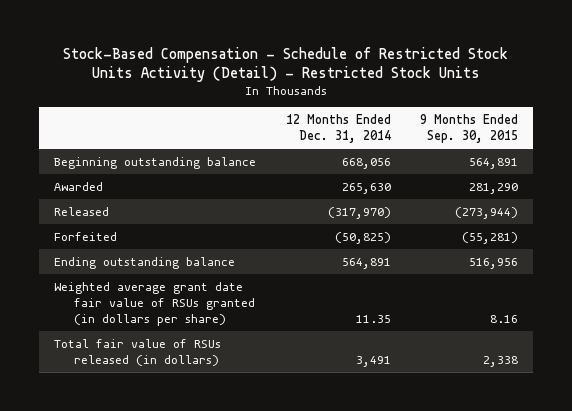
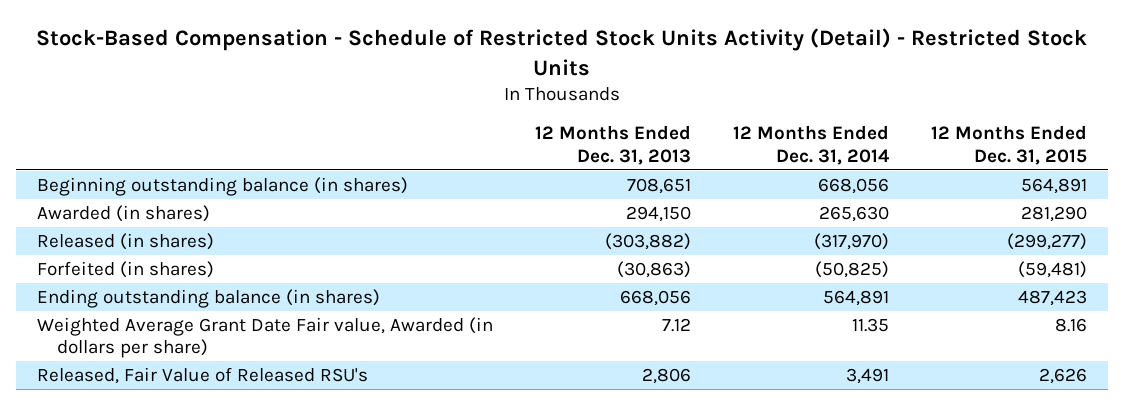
- | 12 Months Ended Dec. 31, 2014 | 9 Months Ended Sep. 30, 2015
+ | 12 Months Ended Dec. 31, 2013 | 12 Months Ended Dec. 31, 2014 | 12 Months Ended Dec. 31, 2015
- Beginning outstanding balance | 668,056 | 564,891
- Awarded | 265,630 | 281,290
- Released | (317,970) | (273,944)
- Forfeited | (50,825) | (55,281)
- Ending outstanding balance | 564,891 | 516,956
- Weighted average grant date fair value of RSUs granted (in dollars per share) | 11.35 | 8.16
- Total fair value of RSUs released (in dollars) | 3,491 | 2,338
+ Beginning outstanding balance (in shares) | 708,651 | 668,056 | 564,891
+ Awarded (in shares) | 294,150 | 265,630 | 281,290
+ Released (in shares) | (303,882) | (317,970) | (299,277)
+ Forfeited (in shares) | (30,863) | (50,825) | (59,481)
+ Ending outstanding balance (in shares) | 668,056 | 564,891 | 487,423
+ Weighted Average Grant Date Fair value, Awarded (in dollars per share) | 7.12 | 11.35 | 8.16
+ Released, Fair Value of Released RSU's | 2,806 | 3,491 | 2,626

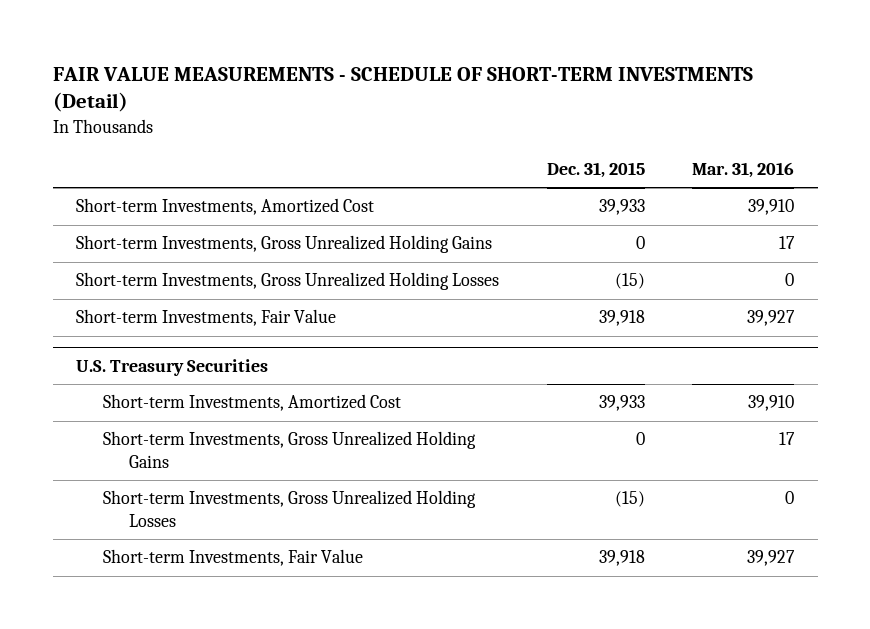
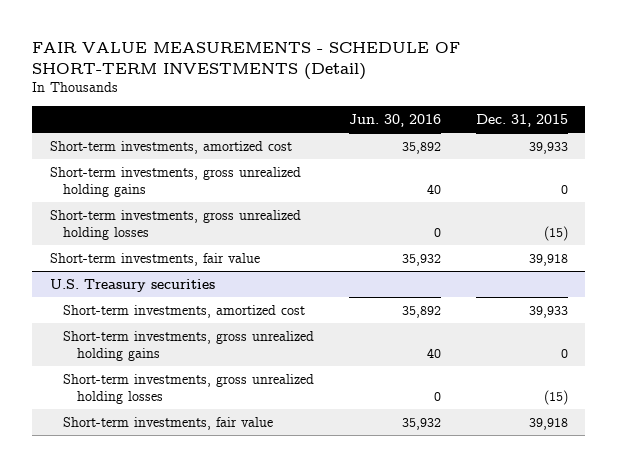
- | Dec. 31, 2015 | Mar. 31, 2016
+ | Jun. 30, 2016 | Dec. 31, 2015
- Short-term Investments, Amortized Cost | 39,933 | 39,910
- Short-term Investments, Gross Unrealized Holding Gains | 0 | 17
- Short-term Investments, Gross Unrealized Holding Losses | (15) | 0
- Short-term Investments, Fair Value | 39,918 | 39,927
- U.S. Treasury Securities
- Short-term Investments, Amortized Cost | 39,933 | 39,910
- Short-term Investments, Gross Unrealized Holding Gains | 0 | 17
- Short-term Investments, Gross Unrealized Holding Losses | (15) | 0
- Short-term Investments, Fair Value | 39,918 | 39,927
+ Short-term investments, amortized cost | 35,892 | 39,933
+ Short-term investments, gross unrealized holding gains | 40 | 0
+ Short-term investments, gross unrealized holding losses | 0 | (15)
+ Short-term investments, fair value | 35,932 | 39,918
+ U.S. Treasury securities
+ Short-term investments, amortized cost | 35,892 | 39,933
+ Short-term investments, gross unrealized holding gains | 40 | 0
+ Short-term investments, gross unrealized holding losses | 0 | (15)
+ Short-term investments, fair value | 35,932 | 39,918

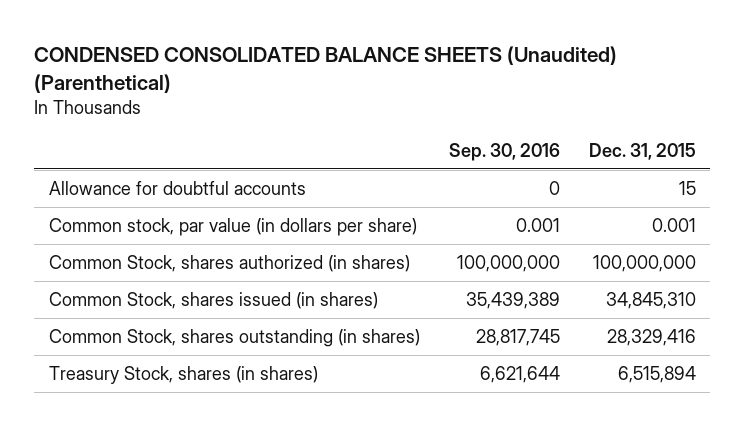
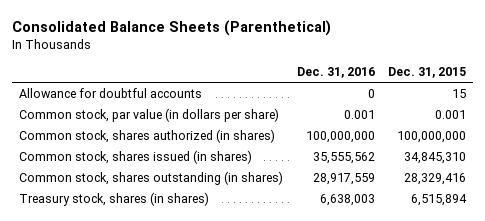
- CONDENSED CONSOLIDATED BALANCE SHEETS (Unaudited) (Parenthetical)
+ Consolidated Balance Sheets (Parenthetical)
- | Sep. 30, 2016 | Dec. 31, 2015
+ | Dec. 31, 2016 | Dec. 31, 2015
- Common Stock, shares authorized (in shares) | 100,000,000 | 100,000,000
- Common Stock, shares issued (in shares) | 35,439,389 | 34,845,310
- Common Stock, shares outstanding (in shares) | 28,817,745 | 28,329,416
- Treasury Stock, shares (in shares) | 6,621,644 | 6,515,894
+ Common stock, shares authorized (in shares) | 100,000,000 | 100,000,000
+ Common stock, shares issued (in shares) | 35,555,562 | 34,845,310
+ Common stock, shares outstanding (in shares) | 28,917,559 | 28,329,416
+ Treasury stock, shares (in shares) | 6,638,003 | 6,515,894

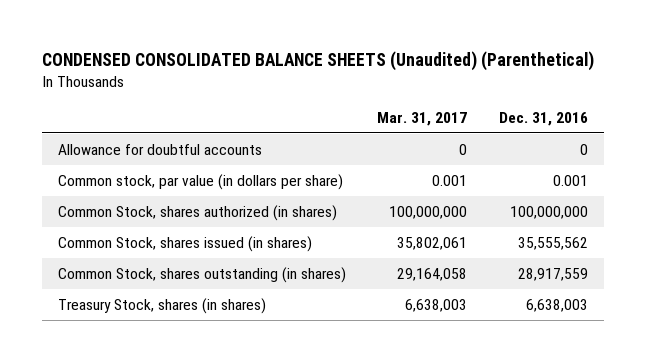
- Consolidated Balance Sheets (Parenthetical)
+ CONDENSED CONSOLIDATED BALANCE SHEETS (Unaudited) (Parenthetical)
- | Dec. 31, 2016 | Dec. 31, 2015
+ | Mar. 31, 2017 | Dec. 31, 2016
- Common stock, shares authorized (in shares) | 100,000,000 | 100,000,000
- Common stock, shares issued (in shares) | 35,555,562 | 34,845,310
- Common stock, shares outstanding (in shares) | 28,917,559 | 28,329,416
- Treasury stock, shares (in shares) | 6,638,003 | 6,515,894
+ Common Stock, shares authorized (in shares) | 100,000,000 | 100,000,000
+ Common Stock, shares issued (in shares) | 35,802,061 | 35,555,562
+ Common Stock, shares outstanding (in shares) | 29,164,058 | 28,917,559
+ Treasury Stock, shares (in shares) | 6,638,003 | 6,638,003

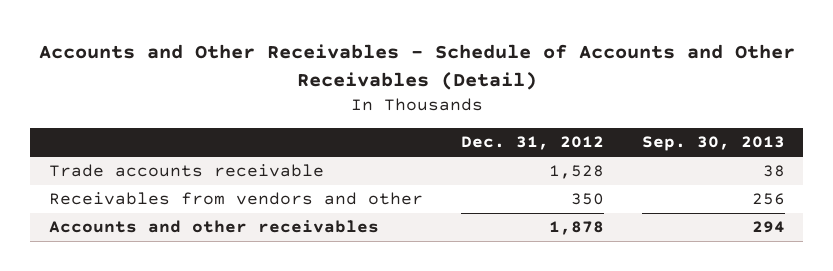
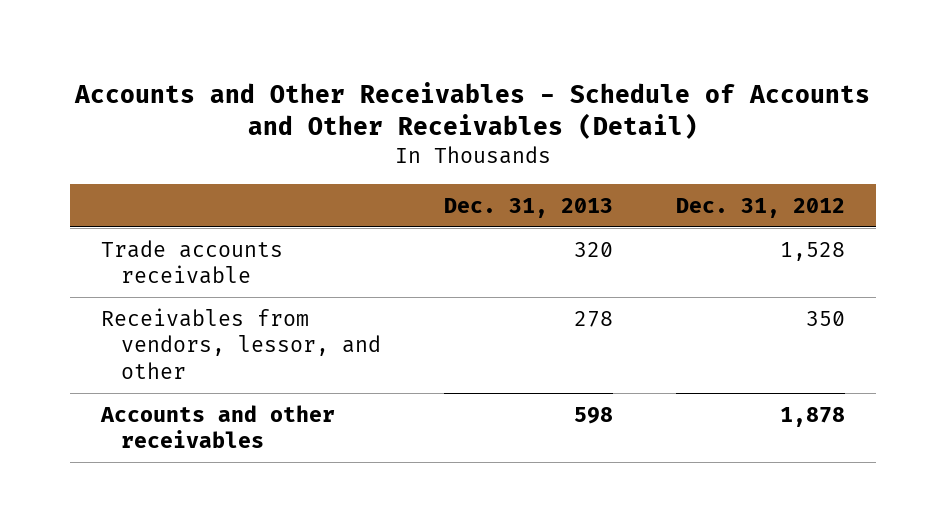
- | Dec. 31, 2012 | Sep. 30, 2013
+ | Dec. 31, 2013 | Dec. 31, 2012
- Receivables from vendors and other | 350 | 256
+ Receivables from vendors, lessor, and other | 278 | 350

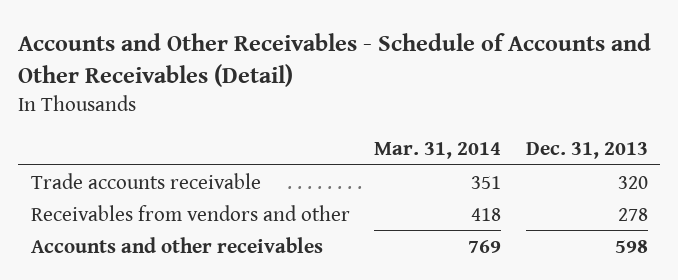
- | Dec. 31, 2013 | Dec. 31, 2012
+ | Mar. 31, 2014 | Dec. 31, 2013
- Receivables from vendors, lessor, and other | 278 | 350
+ Receivables from vendors and other | 418 | 278

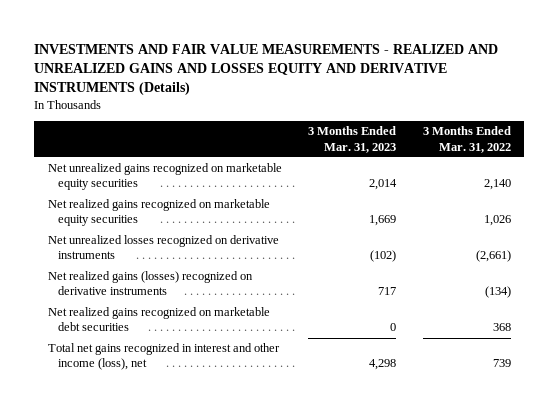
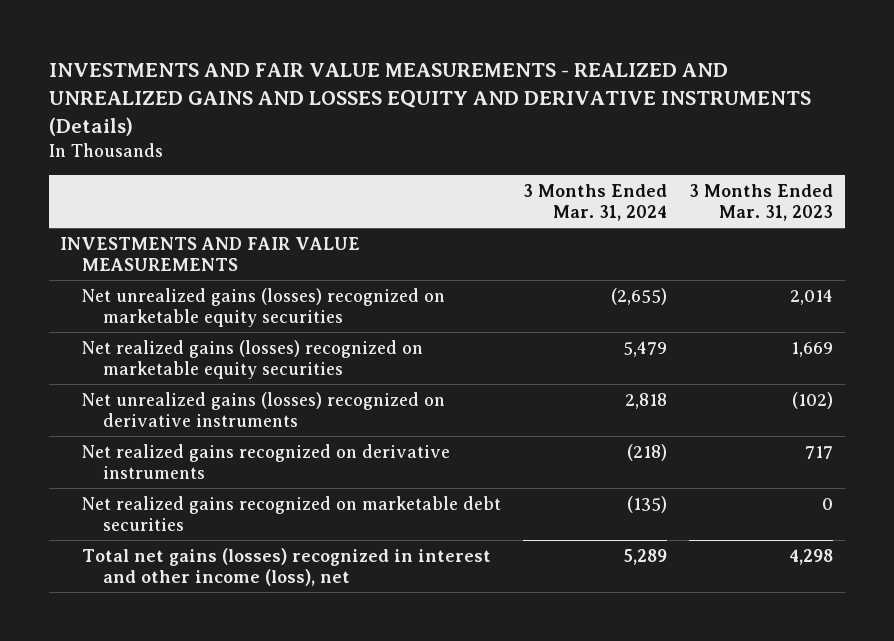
- | 3 Months Ended Mar. 31, 2023 | 3 Months Ended Mar. 31, 2022
+ | 3 Months Ended Mar. 31, 2024 | 3 Months Ended Mar. 31, 2023
- Net unrealized gains recognized on marketable equity securities | 2,014 | 2,140
- Net realized gains recognized on marketable equity securities | 1,669 | 1,026
- Net unrealized losses recognized on derivative instruments | (102) | (2,661)
- Net realized gains (losses) recognized on derivative instruments | 717 | (134)
+ INVESTMENTS AND FAIR VALUE MEASUREMENTS
+ Net unrealized gains (losses) recognized on marketable equity securities | (2,655) | 2,014
+ Net realized gains (losses) recognized on marketable equity securities | 5,479 | 1,669
+ Net unrealized gains (losses) recognized on derivative instruments | 2,818 | (102)
+ Net realized gains recognized on derivative instruments | (218) | 717
- Total net gains recognized in interest and other income (loss), net | 4,298 | 739
+ Total net gains (losses) recognized in interest and other income (loss), net | 5,289 | 4,298

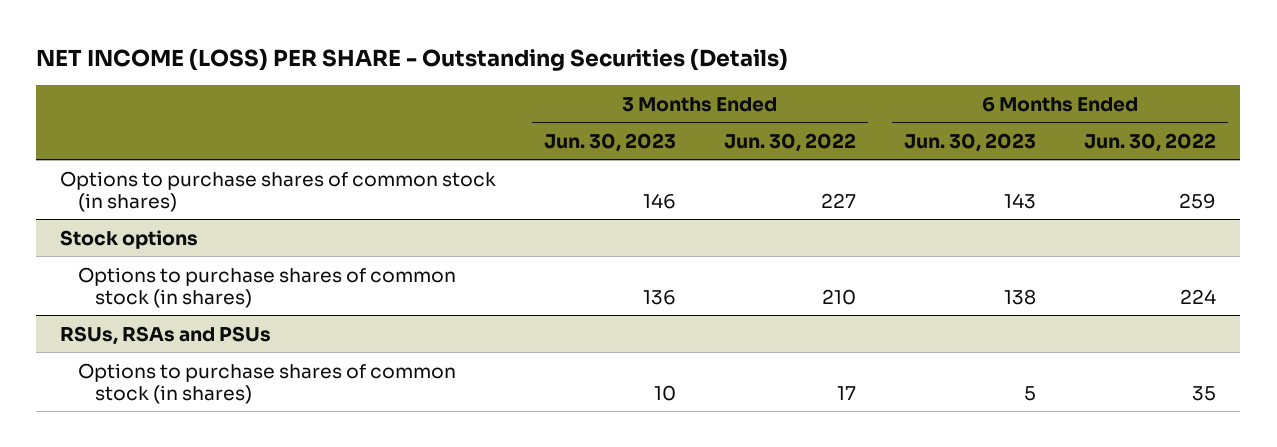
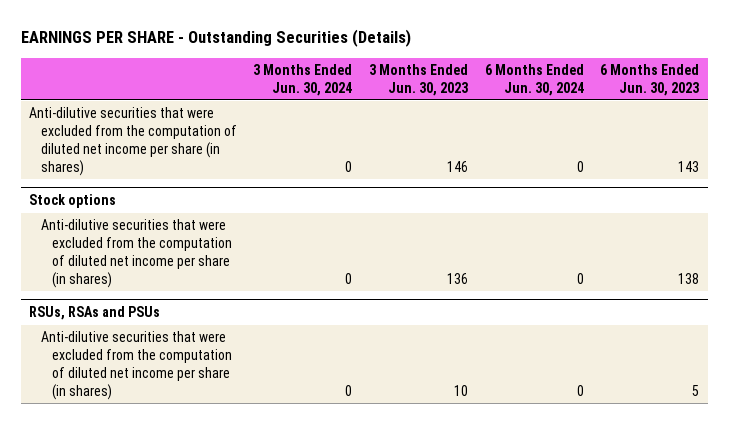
- NET INCOME (LOSS) PER SHARE - Outstanding Securities (Details)
+ EARNINGS PER SHARE - Outstanding Securities (Details)
- | 3 Months Ended Jun. 30, 2023 | 3 Months Ended Jun. 30, 2022 | 6 Months Ended Jun. 30, 2023 | 6 Months Ended Jun. 30, 2022
+ | 3 Months Ended Jun. 30, 2024 | 3 Months Ended Jun. 30, 2023 | 6 Months Ended Jun. 30, 2024 | 6 Months Ended Jun. 30, 2023
- Options to purchase shares of common stock (in shares) | 146 | 227 | 143 | 259
+ Anti-dilutive securities that were excluded from the computation of diluted net income per share (in shares) | 0 | 146 | 0 | 143
@ Stock options
- Options to purchase shares of common stock (in shares) | 136 | 210 | 138 | 224
+ Anti-dilutive securities that were excluded from the computation of diluted net income per share (in shares) | 0 | 136 | 0 | 138
@ RSUs, RSAs and PSUs
- Options to purchase shares of common stock (in shares) | 10 | 17 | 5 | 35
+ Anti-dilutive securities that were excluded from the computation of diluted net income per share (in shares) | 0 | 10 | 0 | 5

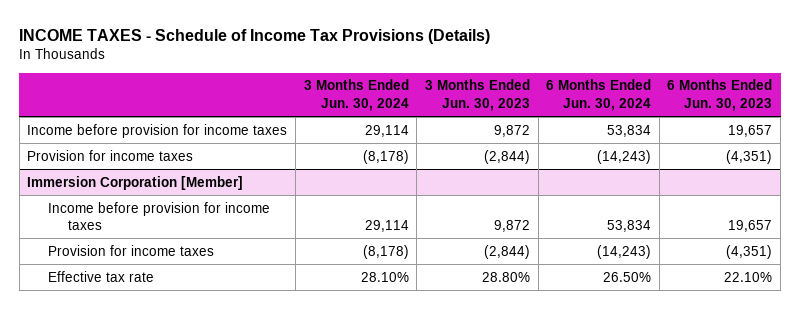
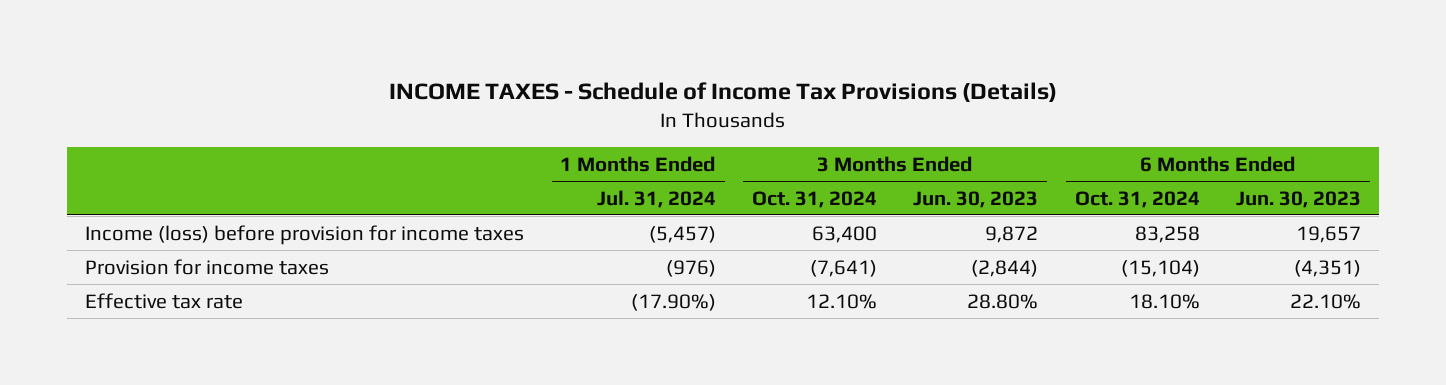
- | 3 Months Ended Jun. 30, 2024 | 3 Months Ended Jun. 30, 2023 | 6 Months Ended Jun. 30, 2024 | 6 Months Ended Jun. 30, 2023
+ | 1 Months Ended Jul. 31, 2024 | 3 Months Ended Oct. 31, 2024 | 3 Months Ended Jun. 30, 2023 | 6 Months Ended Oct. 31, 2024 | 6 Months Ended Jun. 30, 2023
- Income before provision for income taxes | 29,114 | 9,872 | 53,834 | 19,657
- Provision for income taxes | (8,178) | (2,844) | (14,243) | (4,351)
- Immersion Corporation [Member]
- Income before provision for income taxes | 29,114 | 9,872 | 53,834 | 19,657
+ Income (loss) before provision for income taxes | (5,457) | 63,400 | 9,872 | 83,258 | 19,657

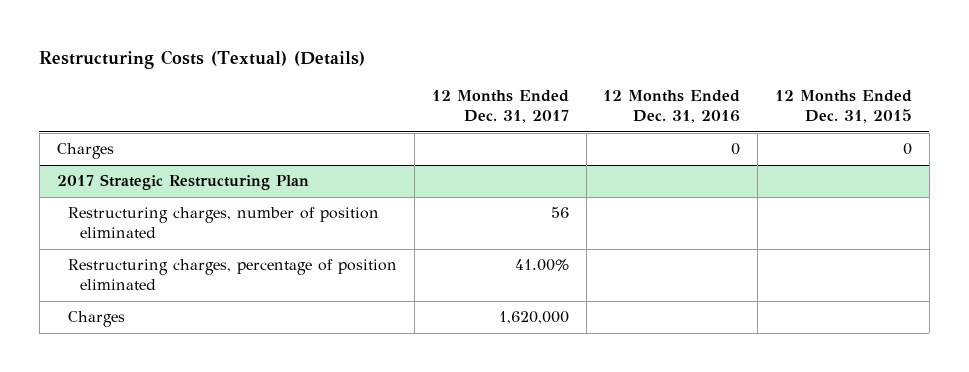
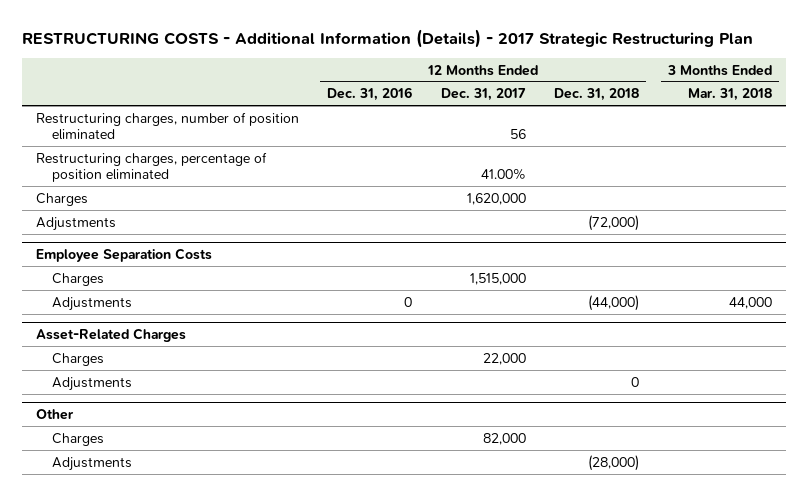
- Restructuring Costs (Textual) (Details)
+ RESTRUCTURING COSTS - Additional Information (Details) - 2017 Strategic Restructuring Plan
- | 12 Months Ended Dec. 31, 2017 | 12 Months Ended Dec. 31, 2016 | 12 Months Ended Dec. 31, 2015
+ | 12 Months Ended Dec. 31, 2016 | 12 Months Ended Dec. 31, 2017 | 12 Months Ended Dec. 31, 2018 | 3 Months Ended Mar. 31, 2018
- Charges | | 0 | 0
- 2017 Strategic Restructuring Plan
+ Adjustments | | | (72,000) |
+ Employee Separation Costs
+ Charges | | 1,515,000 | |
+ Adjustments | 0 | | (44,000) | 44,000
+ Asset-Related Charges
+ Charges | | 22,000 | |
+ Adjustments | | | 0 |
+ Other
+ Charges | | 82,000 | |
+ Adjustments | | | (28,000) |

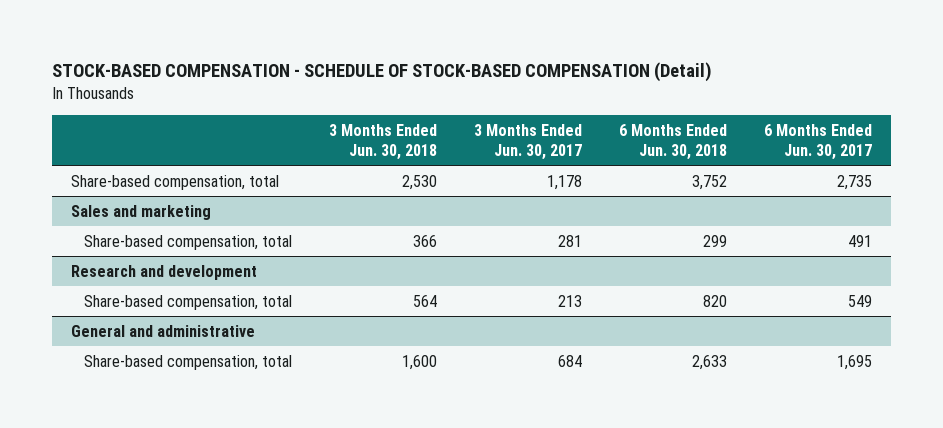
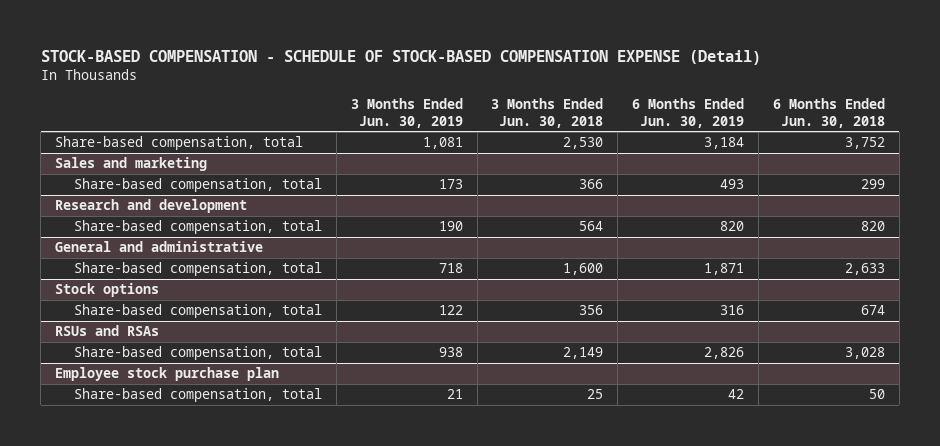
- STOCK-BASED COMPENSATION - SCHEDULE OF STOCK-BASED COMPENSATION (Detail)
+ STOCK-BASED COMPENSATION - SCHEDULE OF STOCK-BASED COMPENSATION EXPENSE (Detail)
- | 3 Months Ended Jun. 30, 2018 | 3 Months Ended Jun. 30, 2017 | 6 Months Ended Jun. 30, 2018 | 6 Months Ended Jun. 30, 2017
+ | 3 Months Ended Jun. 30, 2019 | 3 Months Ended Jun. 30, 2018 | 6 Months Ended Jun. 30, 2019 | 6 Months Ended Jun. 30, 2018
+ Stock options
+ Share-based compensation, total | 122 | 356 | 316 | 674
+ RSUs and RSAs
+ Share-based compensation, total | 938 | 2,149 | 2,826 | 3,028
+ Employee stock purchase plan
+ Share-based compensation, total | 21 | 25 | 42 | 50

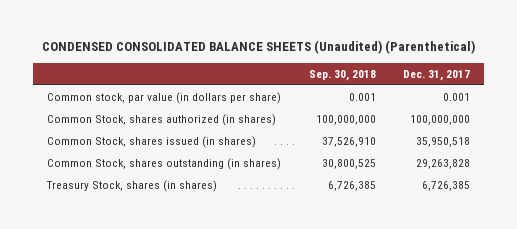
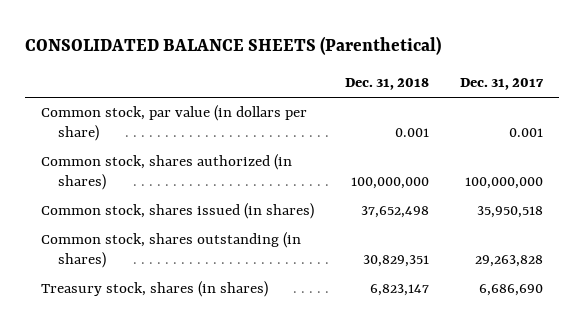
- CONDENSED CONSOLIDATED BALANCE SHEETS (Unaudited) (Parenthetical)
+ CONSOLIDATED BALANCE SHEETS (Parenthetical)
- | Sep. 30, 2018 | Dec. 31, 2017
+ | Dec. 31, 2018 | Dec. 31, 2017
- Common Stock, shares authorized (in shares) | 100,000,000 | 100,000,000
- Common Stock, shares issued (in shares) | 37,526,910 | 35,950,518
- Common Stock, shares outstanding (in shares) | 30,800,525 | 29,263,828
- Treasury Stock, shares (in shares) | 6,726,385 | 6,726,385
+ Common stock, shares authorized (in shares) | 100,000,000 | 100,000,000
+ Common stock, shares issued (in shares) | 37,652,498 | 35,950,518
+ Common stock, shares outstanding (in shares) | 30,829,351 | 29,263,828
+ Treasury stock, shares (in shares) | 6,823,147 | 6,686,690

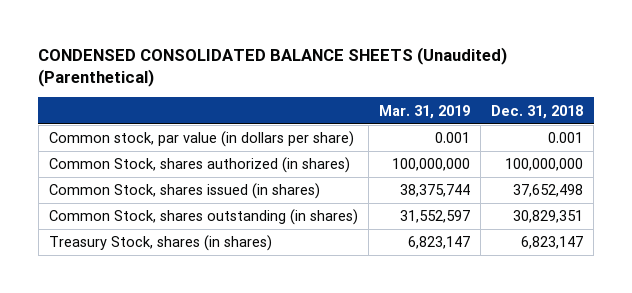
- CONSOLIDATED BALANCE SHEETS (Parenthetical)
+ CONDENSED CONSOLIDATED BALANCE SHEETS (Unaudited) (Parenthetical)
- | Dec. 31, 2018 | Dec. 31, 2017
+ | Mar. 31, 2019 | Dec. 31, 2018
- Common stock, shares authorized (in shares) | 100,000,000 | 100,000,000
- Common stock, shares issued (in shares) | 37,652,498 | 35,950,518
- Common stock, shares outstanding (in shares) | 30,829,351 | 29,263,828
- Treasury stock, shares (in shares) | 6,823,147 | 6,686,690
+ Common Stock, shares authorized (in shares) | 100,000,000 | 100,000,000
+ Common Stock, shares issued (in shares) | 38,375,744 | 37,652,498
+ Common Stock, shares outstanding (in shares) | 31,552,597 | 30,829,351
+ Treasury Stock, shares (in shares) | 6,823,147 | 6,823,147

